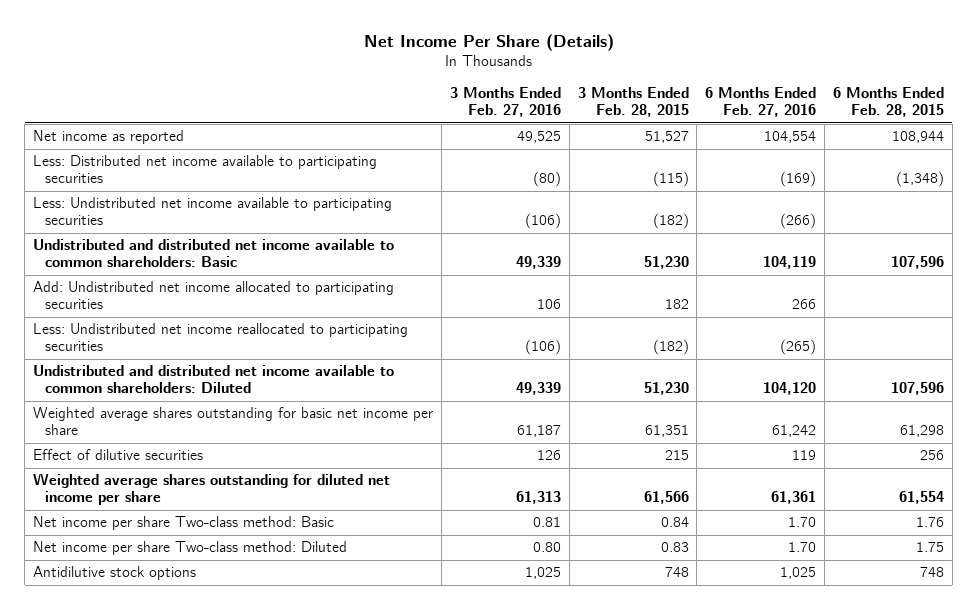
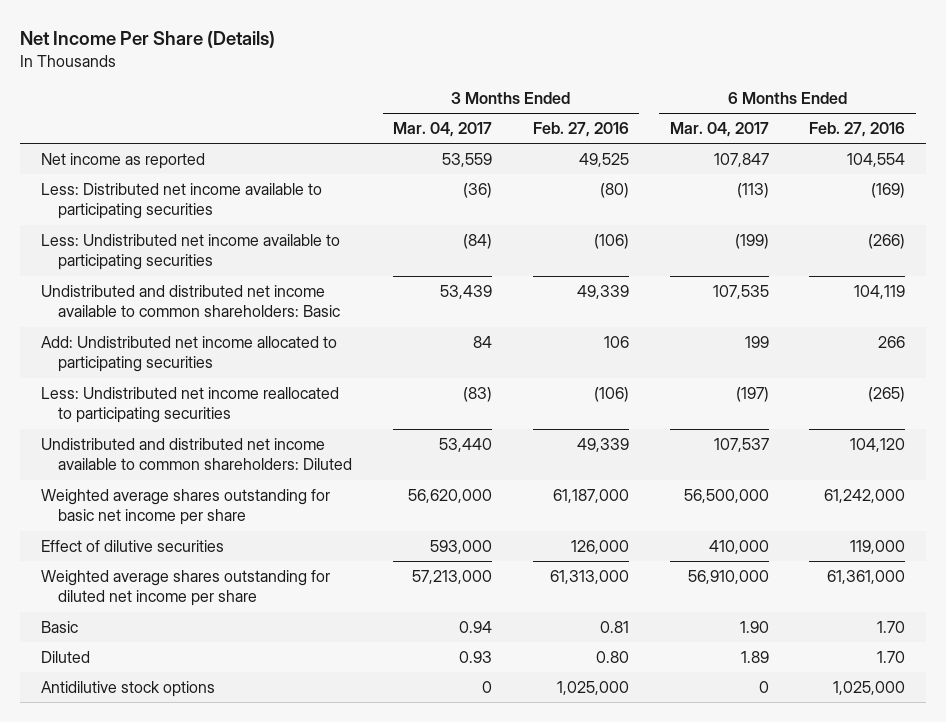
- | 3 Months Ended Feb. 27, 2016 | 3 Months Ended Feb. 28, 2015 | 6 Months Ended Feb. 27, 2016 | 6 Months Ended Feb. 28, 2015
+ | 3 Months Ended Mar. 04, 2017 | 3 Months Ended Feb. 27, 2016 | 6 Months Ended Mar. 04, 2017 | 6 Months Ended Feb. 27, 2016
- Weighted average shares outstanding for basic net income per share | 61,187 | 61,351 | 61,242 | 61,298
- Effect of dilutive securities | 126 | 215 | 119 | 256
- Weighted average shares outstanding for diluted net income per share | 61,313 | 61,566 | 61,361 | 61,554
- Net income per share Two-class method: Basic | 0.81 | 0.84 | 1.70 | 1.76
- Net income per share Two-class method: Diluted | 0.80 | 0.83 | 1.70 | 1.75
- Antidilutive stock options | 1,025 | 748 | 1,025 | 748
+ Weighted average shares outstanding for basic net income per share | 56,620,000 | 61,187,000 | 56,500,000 | 61,242,000
+ Effect of dilutive securities | 593,000 | 126,000 | 410,000 | 119,000
+ Weighted average shares outstanding for diluted net income per share | 57,213,000 | 61,313,000 | 56,910,000 | 61,361,000
+ Basic | 0.94 | 0.81 | 1.90 | 1.70
+ Diluted | 0.93 | 0.80 | 1.89 | 1.70
+ Antidilutive stock options | 0 | 1,025,000 | 0 | 1,025,000

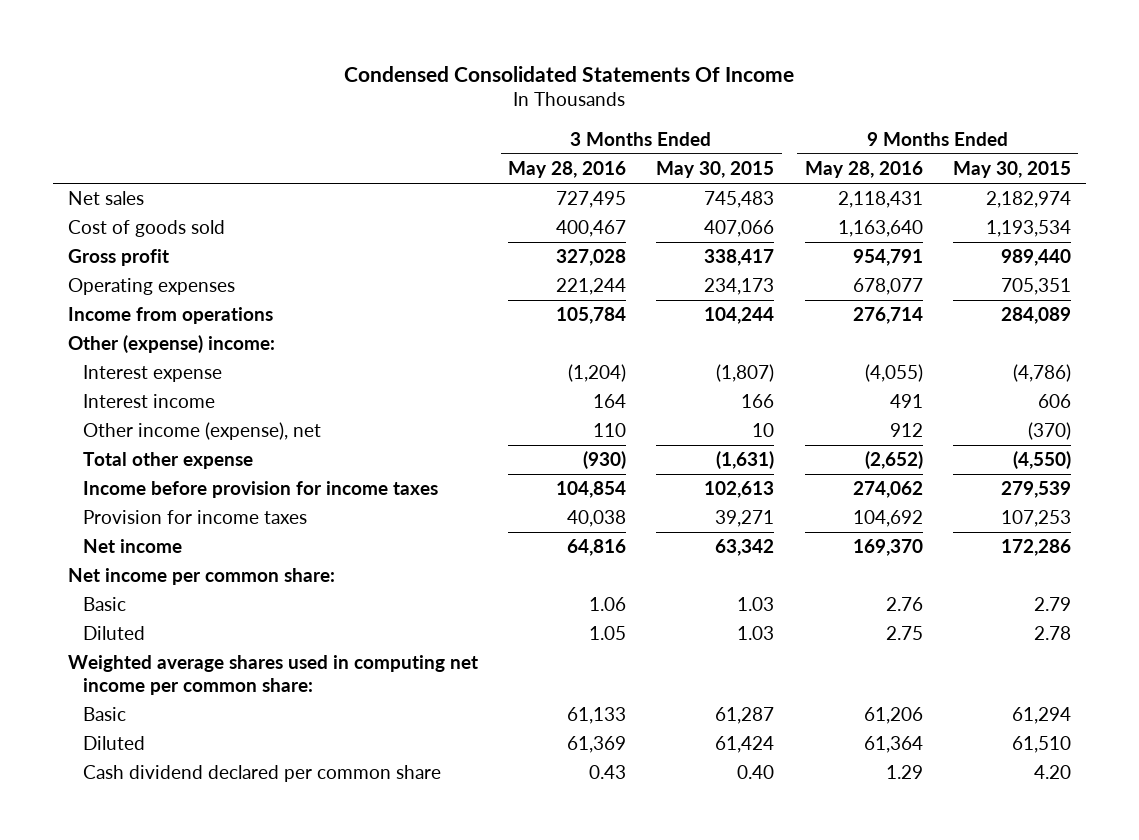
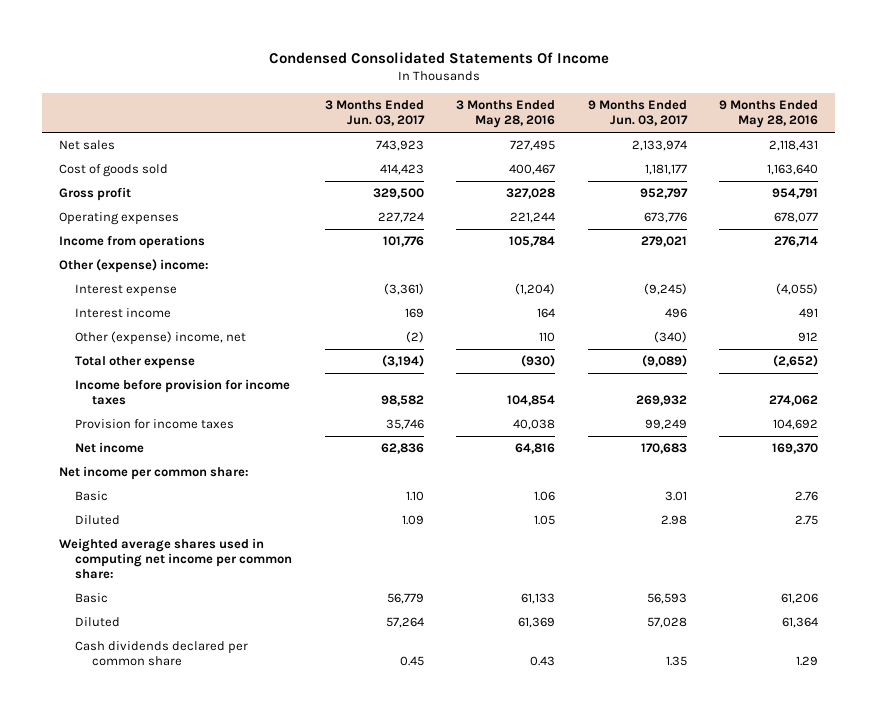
- | 3 Months Ended May 28, 2016 | 3 Months Ended May 30, 2015 | 9 Months Ended May 28, 2016 | 9 Months Ended May 30, 2015
+ | 3 Months Ended Jun. 03, 2017 | 3 Months Ended May 28, 2016 | 9 Months Ended Jun. 03, 2017 | 9 Months Ended May 28, 2016
- Other income (expense), net | 110 | 10 | 912 | (370)
+ Other (expense) income, net | (2) | 110 | (340) | 912
- Cash dividend declared per common share | 0.43 | 0.40 | 1.29 | 4.20
+ Cash dividends declared per common share | 0.45 | 0.43 | 1.35 | 1.29

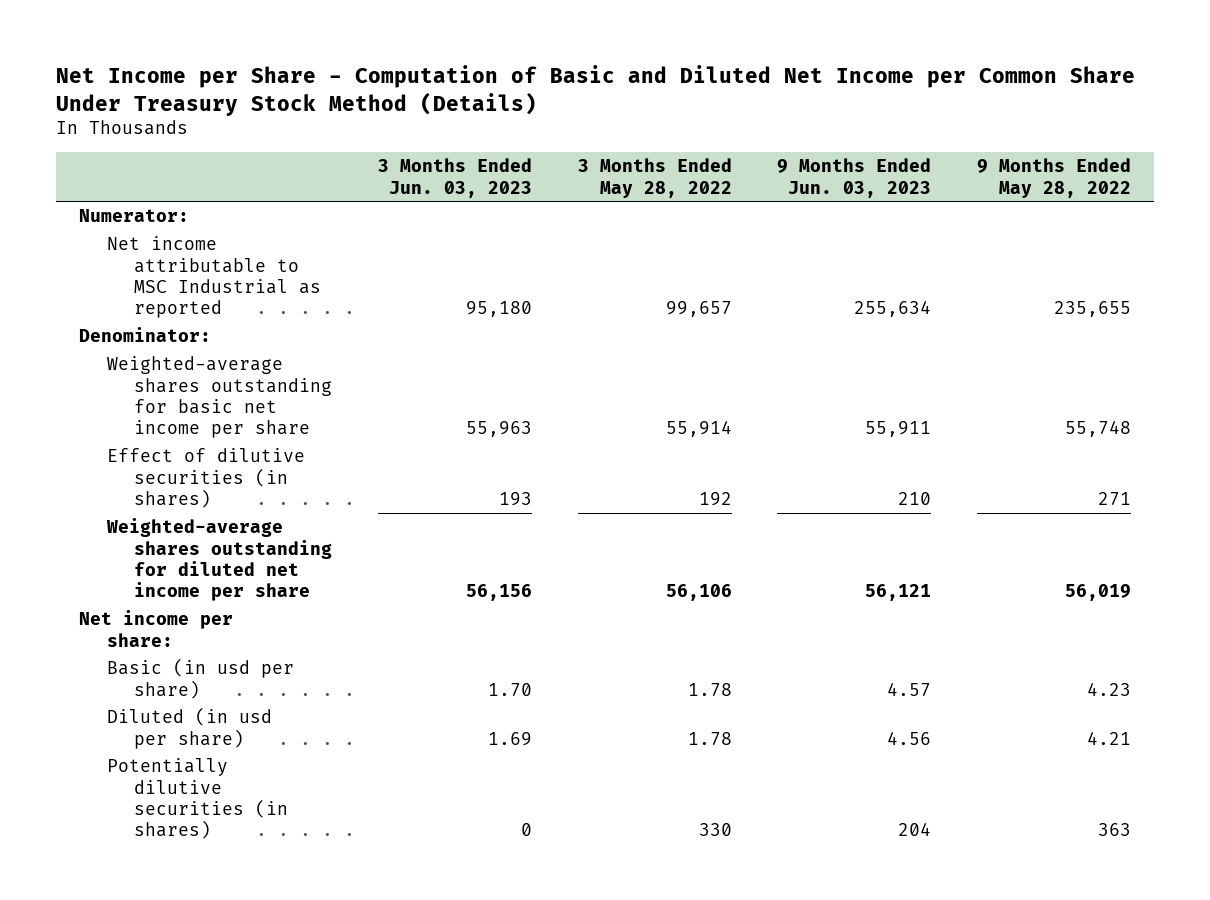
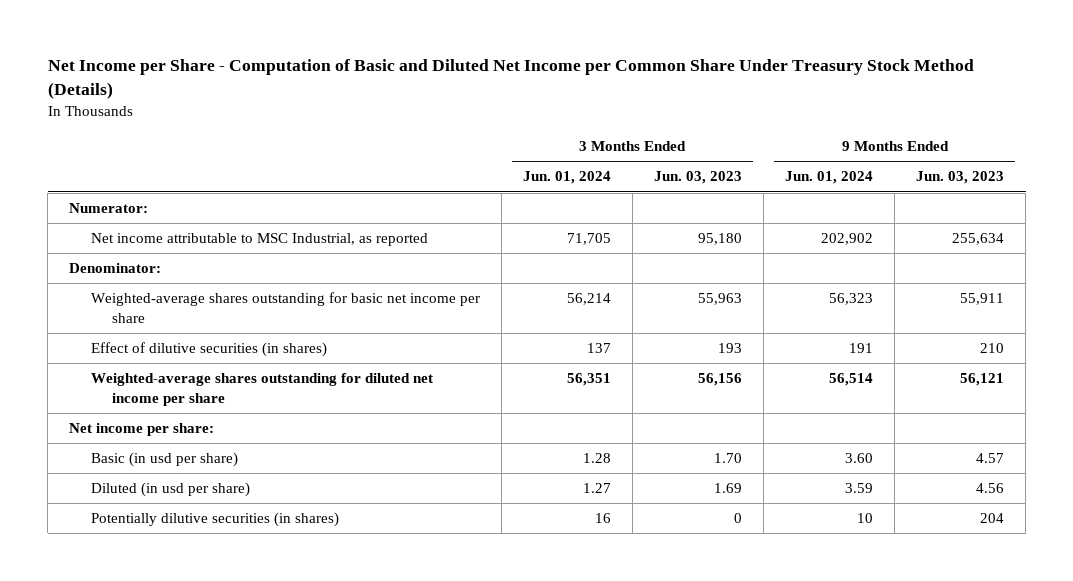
- | 3 Months Ended Jun. 03, 2023 | 3 Months Ended May 28, 2022 | 9 Months Ended Jun. 03, 2023 | 9 Months Ended May 28, 2022
+ | 3 Months Ended Jun. 01, 2024 | 3 Months Ended Jun. 03, 2023 | 9 Months Ended Jun. 01, 2024 | 9 Months Ended Jun. 03, 2023
- Net income attributable to MSC Industrial as reported | 95,180 | 99,657 | 255,634 | 235,655
+ Net income attributable to MSC Industrial, as reported | 71,705 | 95,180 | 202,902 | 255,634

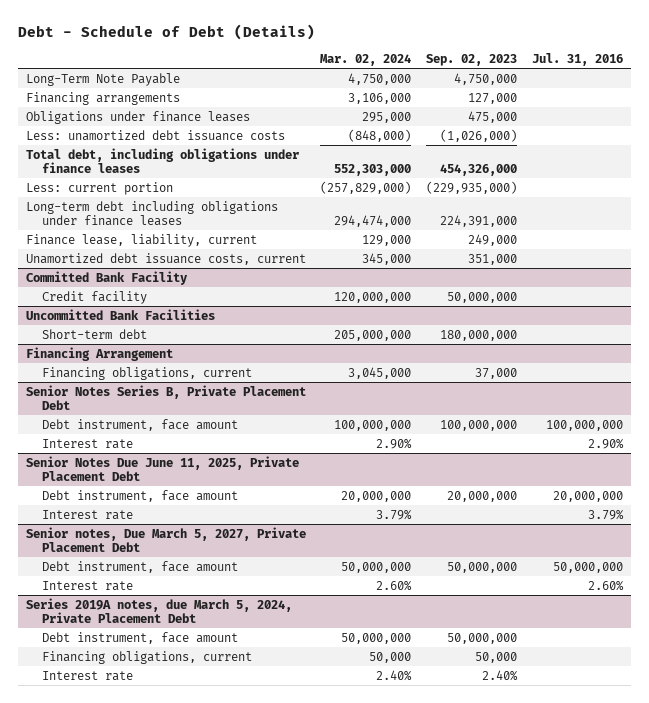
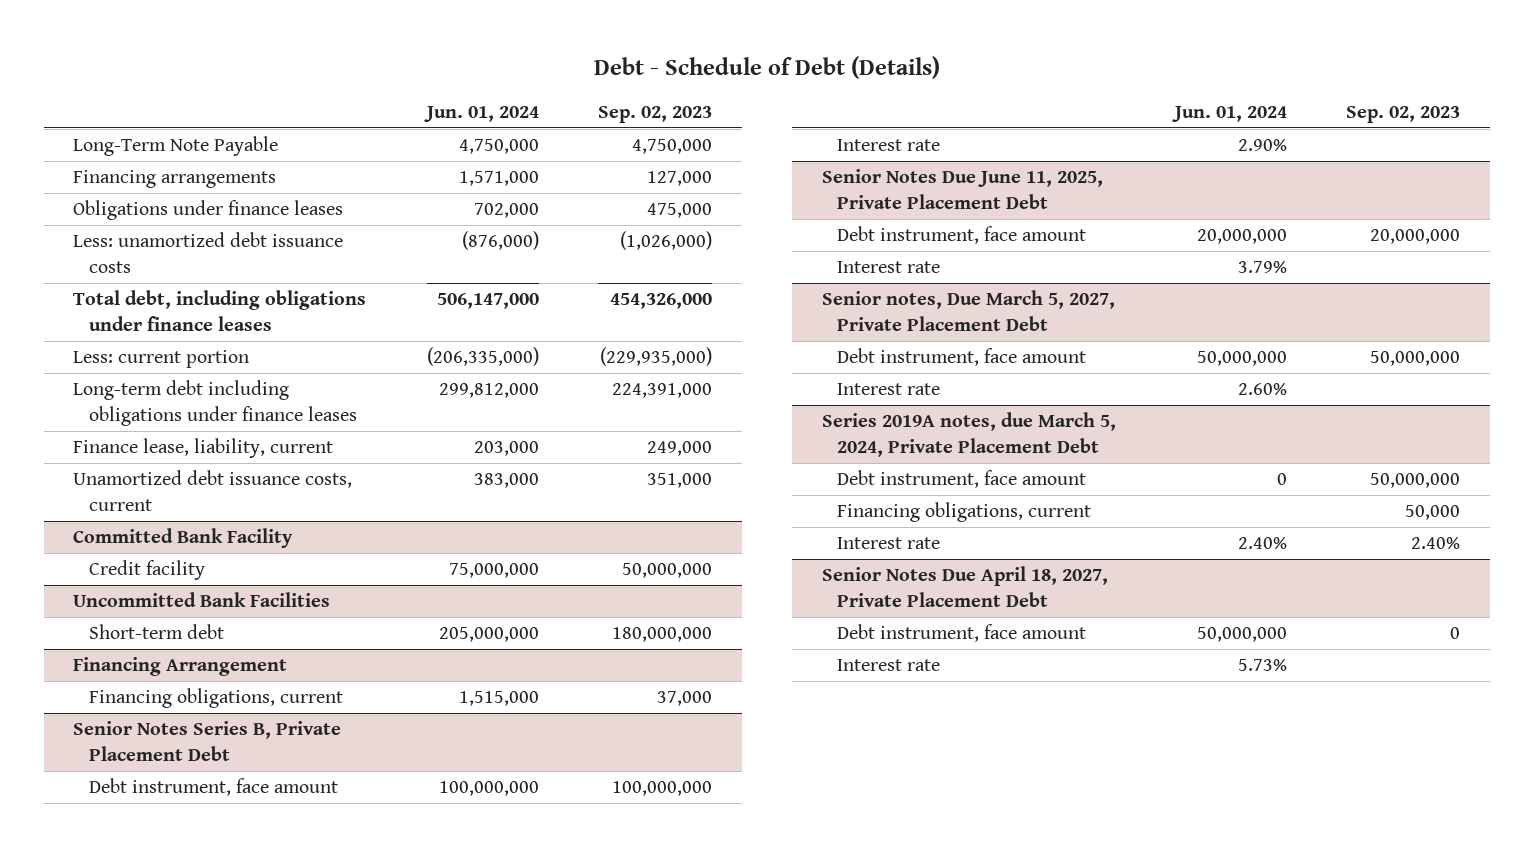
- | Mar. 02, 2024 | Sep. 02, 2023 | Jul. 31, 2016
+ | Jun. 01, 2024 | Sep. 02, 2023
+ Senior Notes Due April 18, 2027, Private Placement Debt
+ Debt instrument, face amount | 50,000,000 | 0
+ Interest rate | 5.73% |

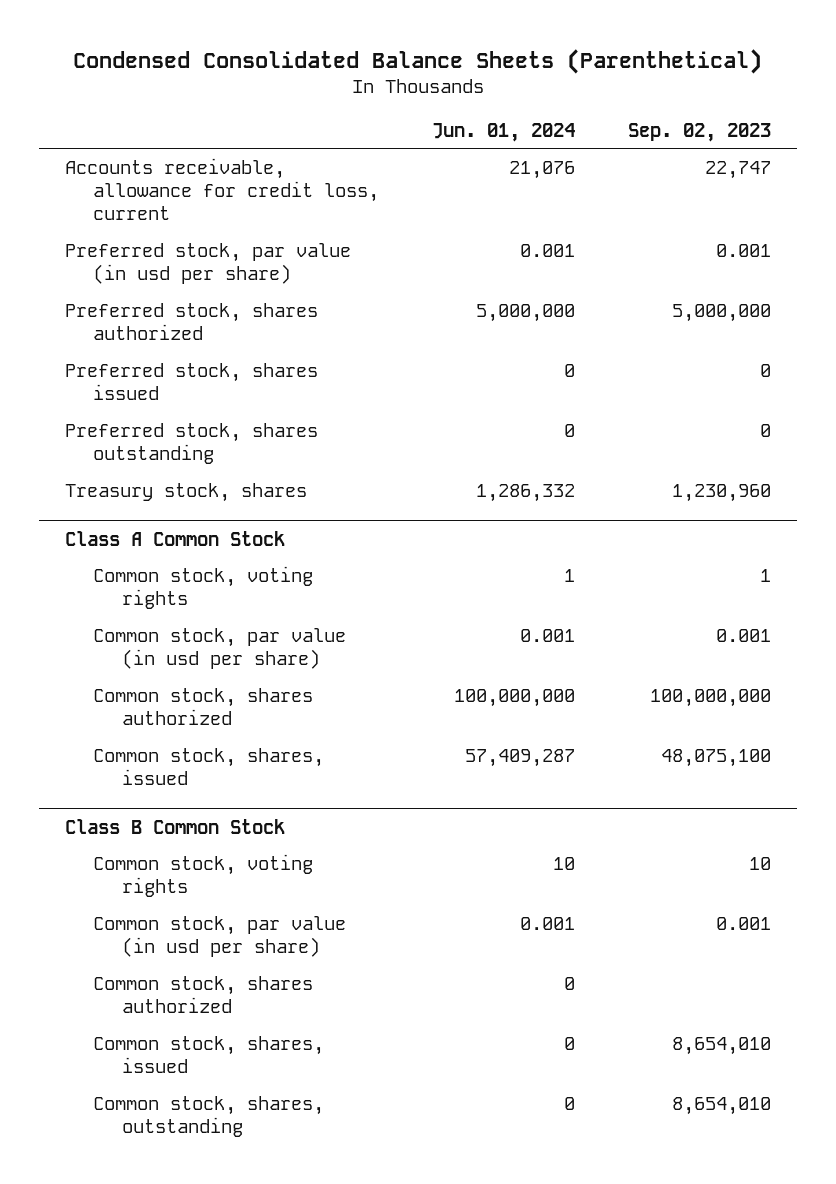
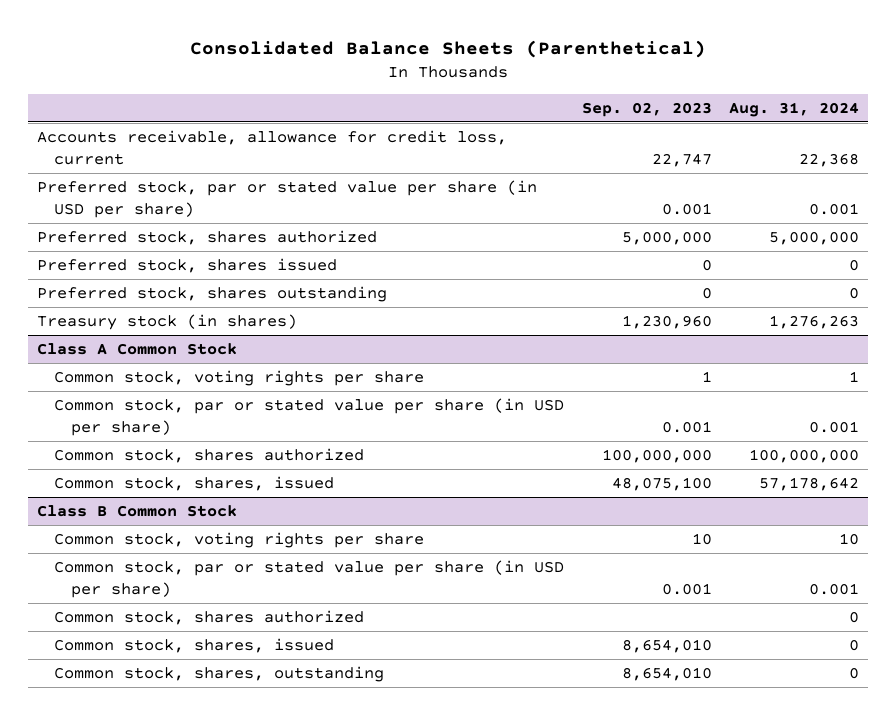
- Condensed Consolidated Balance Sheets (Parenthetical)
+ Consolidated Balance Sheets (Parenthetical)
- | Jun. 01, 2024 | Sep. 02, 2023
+ | Sep. 02, 2023 | Aug. 31, 2024
- Preferred stock, par value (in usd per share) | 0.001 | 0.001
+ Preferred stock, par or stated value per share (in USD per share) | 0.001 | 0.001
- Treasury stock, shares | 1,286,332 | 1,230,960
+ Treasury stock (in shares) | 1,230,960 | 1,276,263
@ Class A Common Stock
- Common stock, voting rights | 1 | 1
- Common stock, par value (in usd per share) | 0.001 | 0.001
+ Common stock, voting rights per share | 1 | 1
+ Common stock, par or stated value per share (in USD per share) | 0.001 | 0.001
@ Class B Common Stock
- Common stock, voting rights | 10 | 10
- Common stock, par value (in usd per share) | 0.001 | 0.001
+ Common stock, voting rights per share | 10 | 10
+ Common stock, par or stated value per share (in USD per share) | 0.001 | 0.001

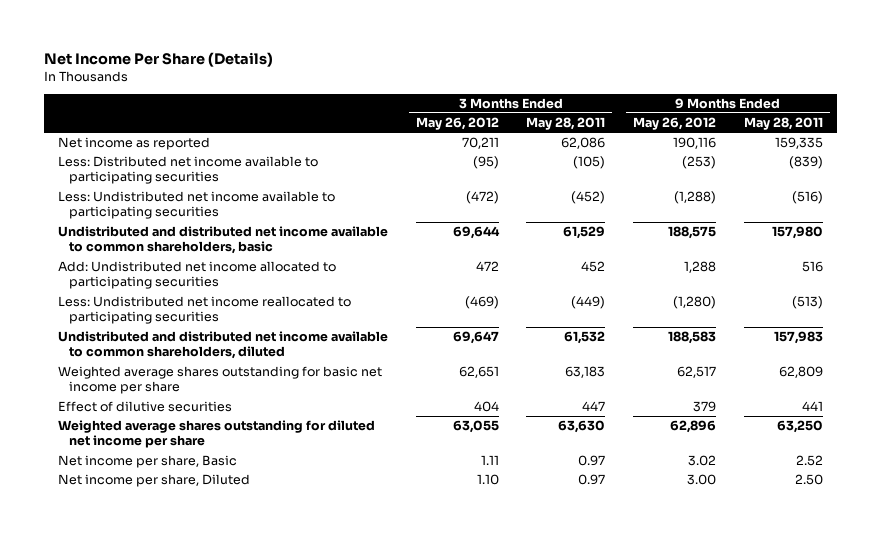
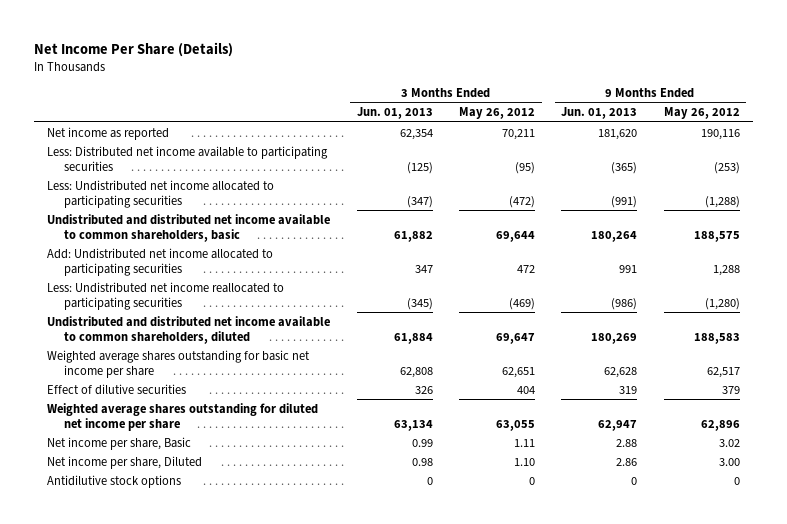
- | 3 Months Ended May 26, 2012 | 3 Months Ended May 28, 2011 | 9 Months Ended May 26, 2012 | 9 Months Ended May 28, 2011
+ | 3 Months Ended Jun. 01, 2013 | 3 Months Ended May 26, 2012 | 9 Months Ended Jun. 01, 2013 | 9 Months Ended May 26, 2012
- Less: Undistributed net income available to participating securities | (472) | (452) | (1,288) | (516)
+ Less: Undistributed net income allocated to participating securities | (347) | (472) | (991) | (1,288)
+ Antidilutive stock options | 0 | 0 | 0 | 0

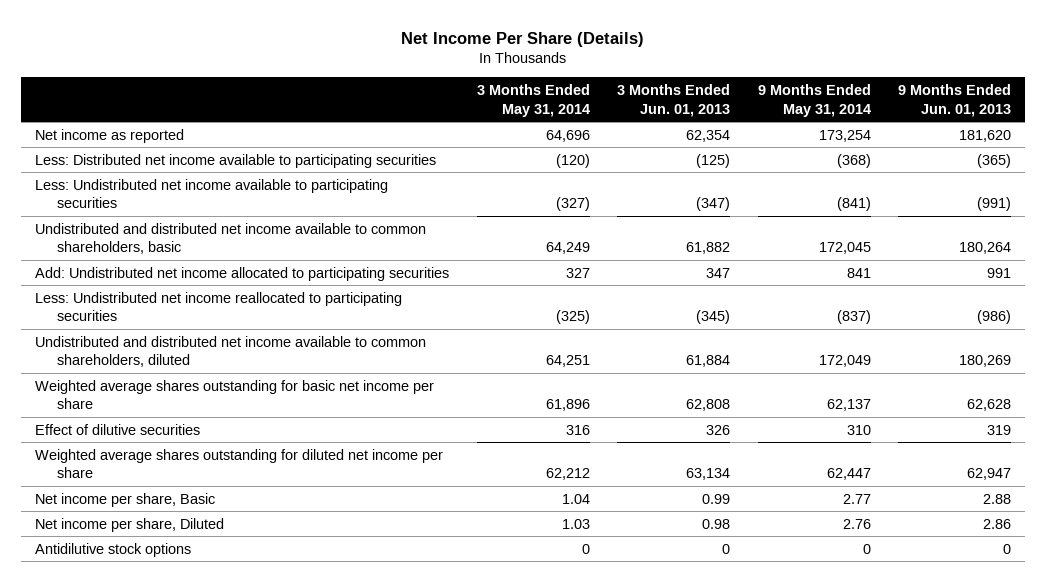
- | 3 Months Ended Jun. 01, 2013 | 3 Months Ended May 26, 2012 | 9 Months Ended Jun. 01, 2013 | 9 Months Ended May 26, 2012
+ | 3 Months Ended May 31, 2014 | 3 Months Ended Jun. 01, 2013 | 9 Months Ended May 31, 2014 | 9 Months Ended Jun. 01, 2013
- Less: Undistributed net income allocated to participating securities | (347) | (472) | (991) | (1,288)
+ Less: Undistributed net income available to participating securities | (327) | (347) | (841) | (991)

